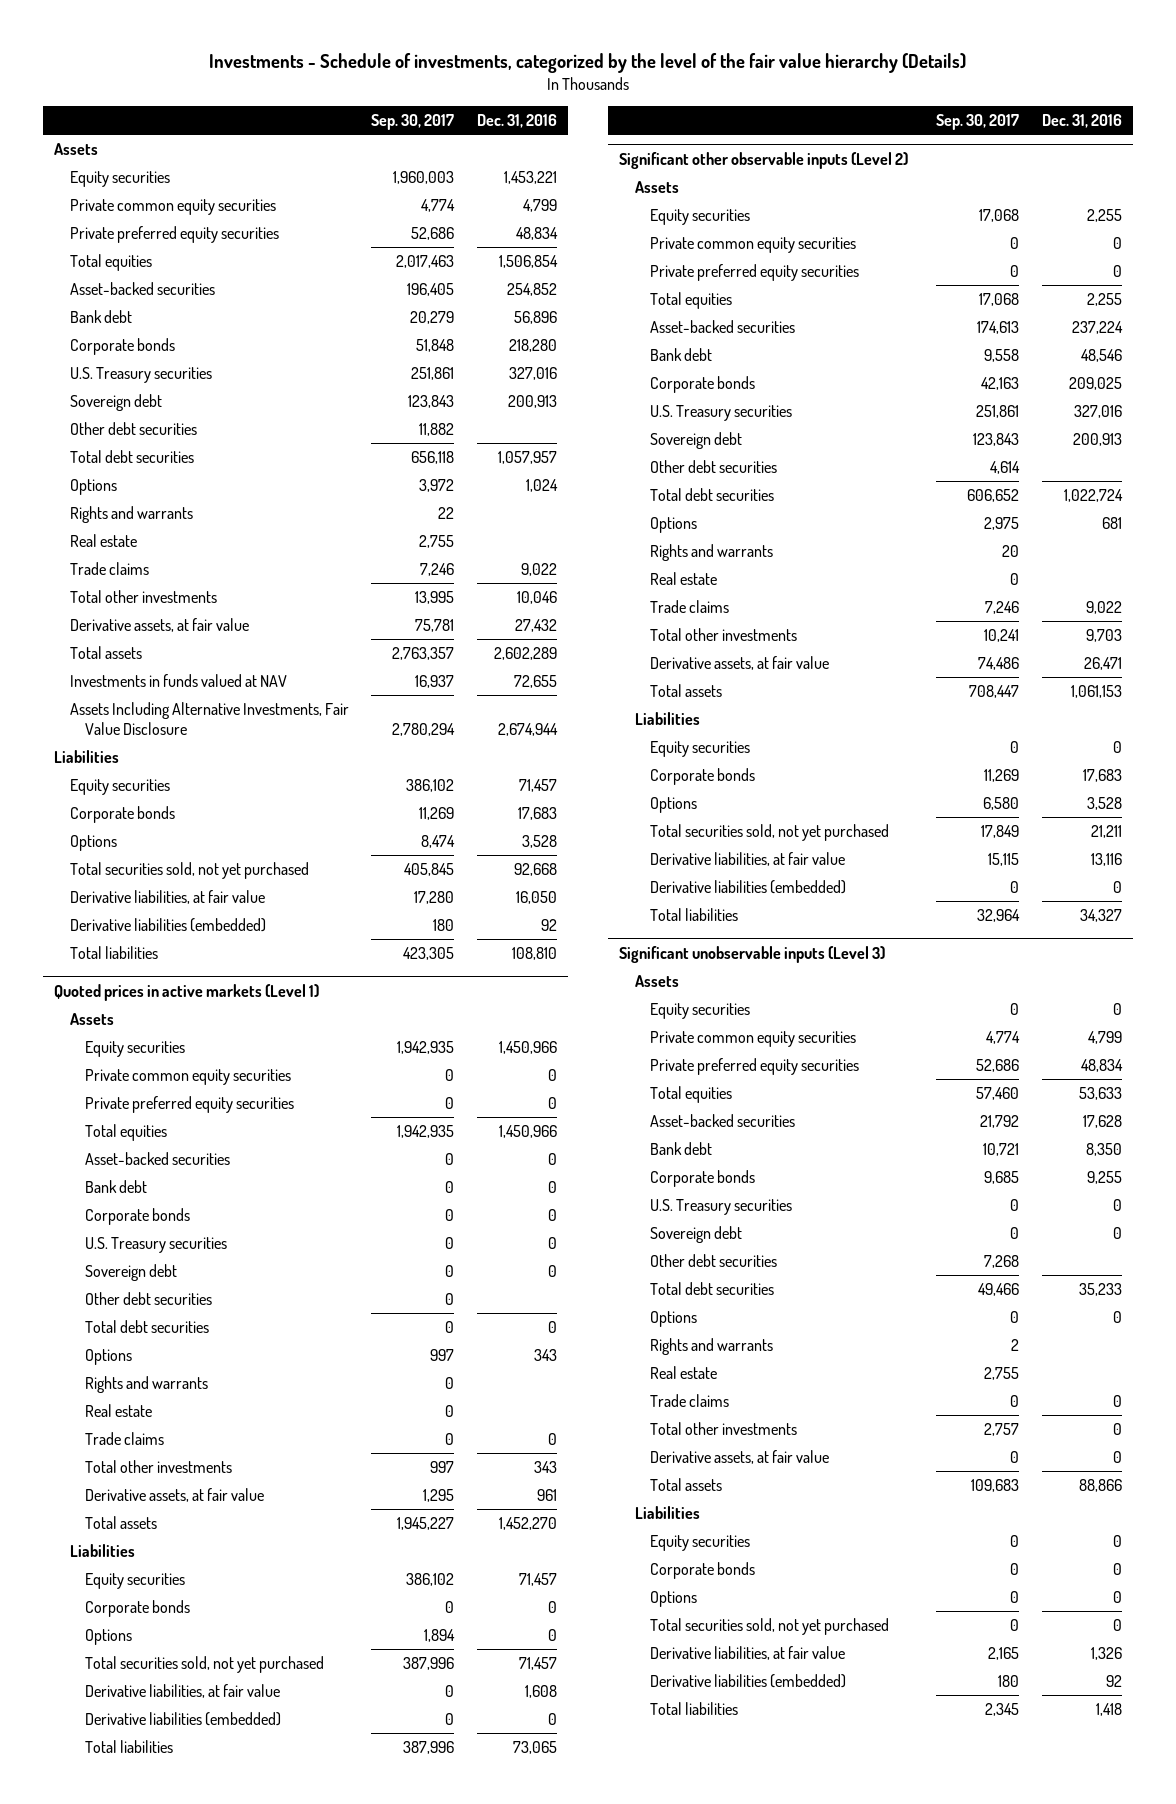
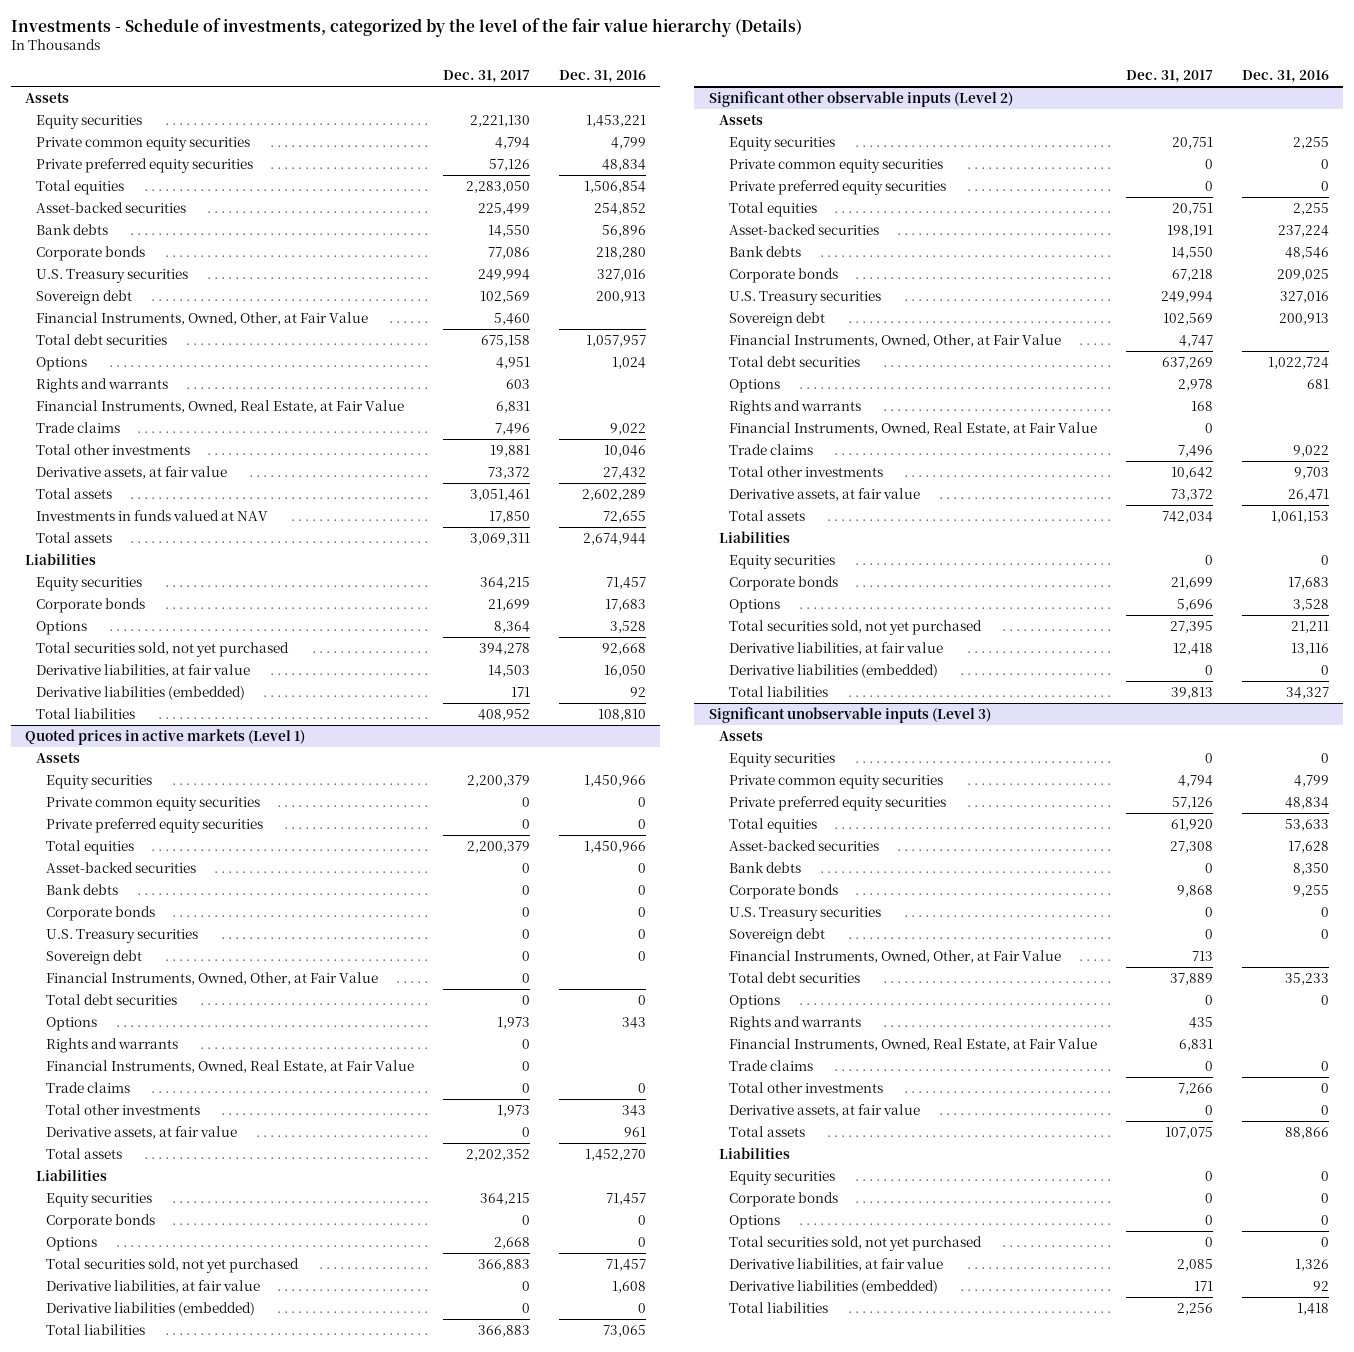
- | Sep. 30, 2017 | Dec. 31, 2016
+ | Dec. 31, 2017 | Dec. 31, 2016
- Bank debt | 20,279 | 56,896
+ Bank debts | 14,550 | 56,896
- Other debt securities | 11,882 |
+ Financial Instruments, Owned, Other, at Fair Value | 5,460 |
- Real estate | 2,755 |
+ Financial Instruments, Owned, Real Estate, at Fair Value | 6,831 |
- Assets Including Alternative Investments, Fair Value Disclosure | 2,780,294 | 2,674,944
+ Total assets | 3,069,311 | 2,674,944
@ Quoted prices in active markets (Level 1)
- Bank debt | 0 | 0
+ Bank debts | 0 | 0
- Other debt securities | 0 |
+ Financial Instruments, Owned, Other, at Fair Value | 0 |
- Real estate | 0 |
+ Financial Instruments, Owned, Real Estate, at Fair Value | 0 |
@ Significant other observable inputs (Level 2)
- Bank debt | 9,558 | 48,546
+ Bank debts | 14,550 | 48,546
- Other debt securities | 4,614 |
+ Financial Instruments, Owned, Other, at Fair Value | 4,747 |
- Real estate | 0 |
+ Financial Instruments, Owned, Real Estate, at Fair Value | 0 |
@ Significant unobservable inputs (Level 3)
- Bank debt | 10,721 | 8,350
+ Bank debts | 0 | 8,350
- Other debt securities | 7,268 |
+ Financial Instruments, Owned, Other, at Fair Value | 713 |
- Real estate | 2,755 |
+ Financial Instruments, Owned, Real Estate, at Fair Value | 6,831 |

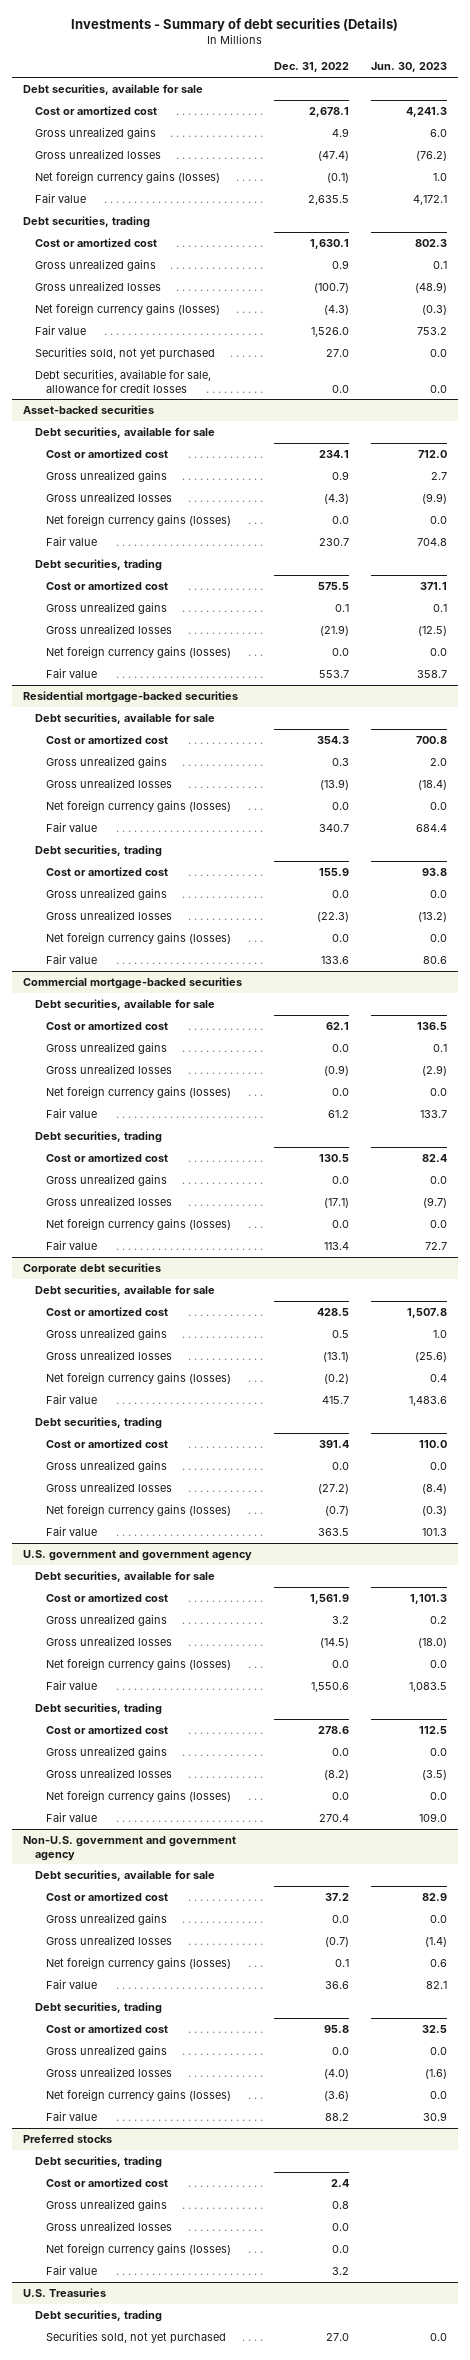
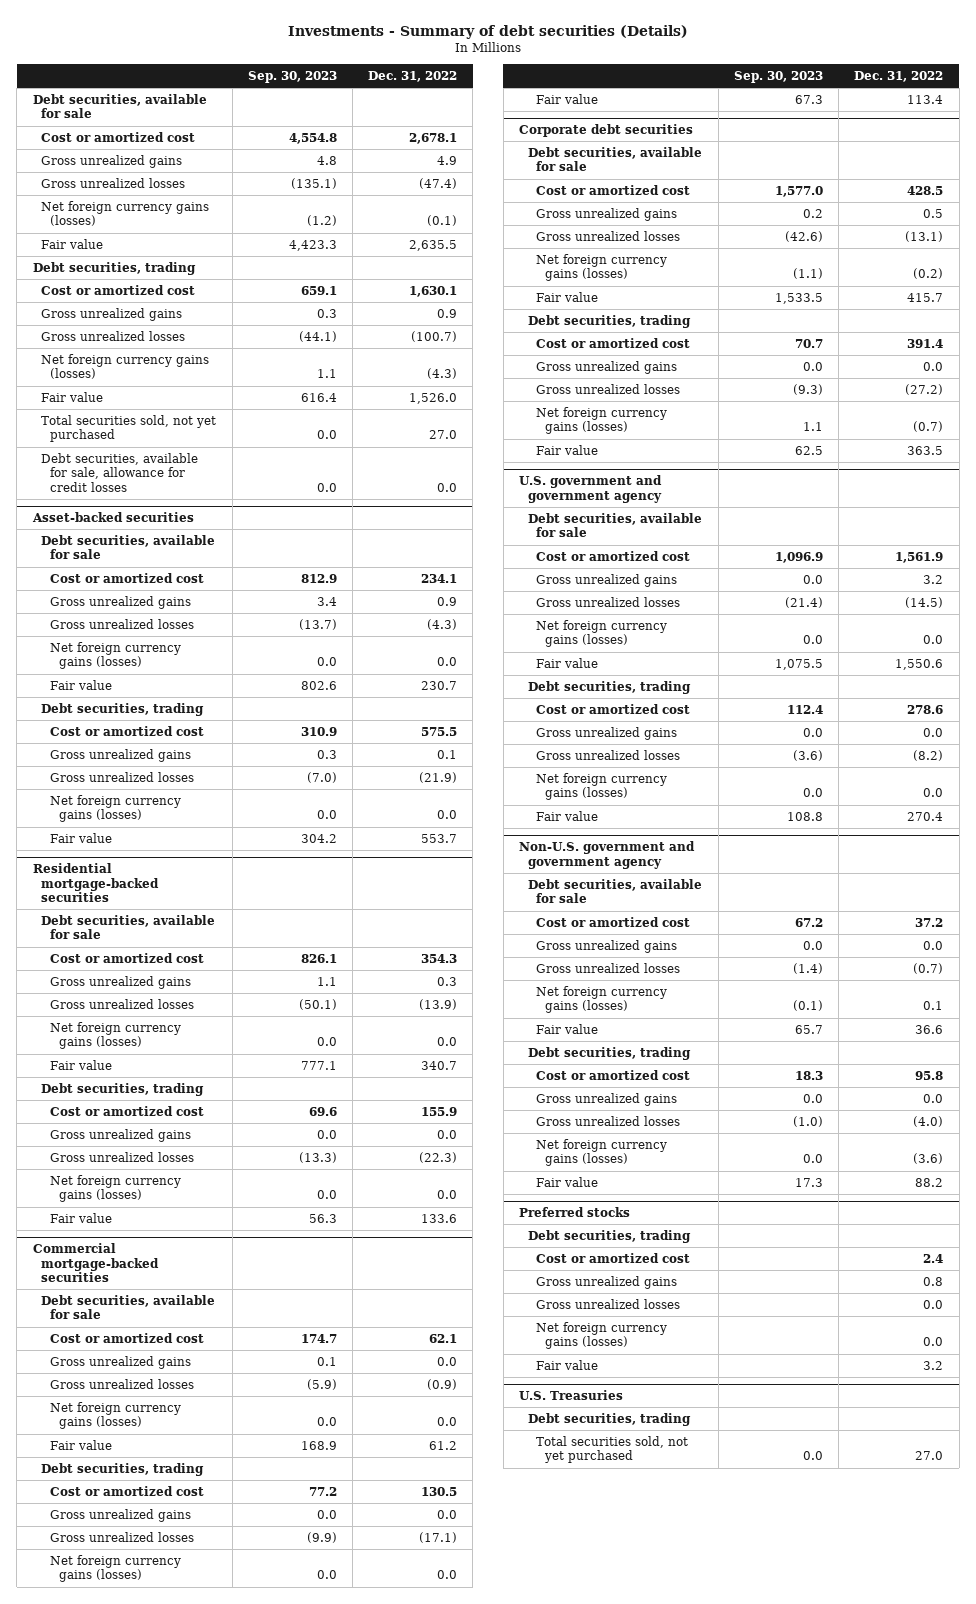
- | Dec. 31, 2022 | Jun. 30, 2023
+ | Sep. 30, 2023 | Dec. 31, 2022
- Securities sold, not yet purchased | 27.0 | 0.0
+ Total securities sold, not yet purchased | 0.0 | 27.0
@ U.S. Treasuries
- Securities sold, not yet purchased | 27.0 | 0.0
+ Total securities sold, not yet purchased | 0.0 | 27.0

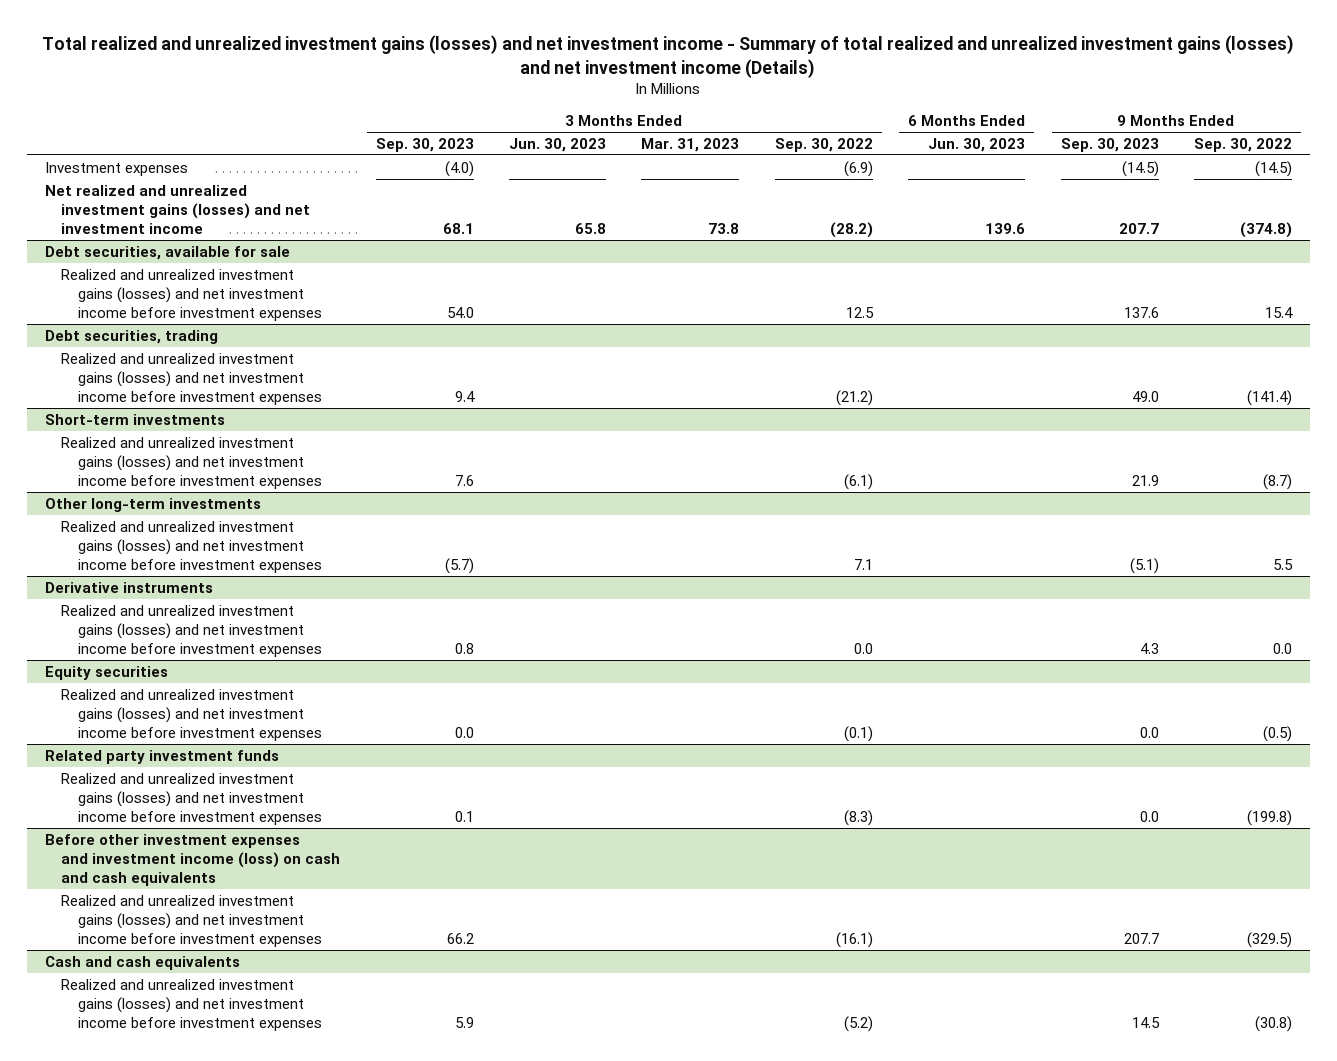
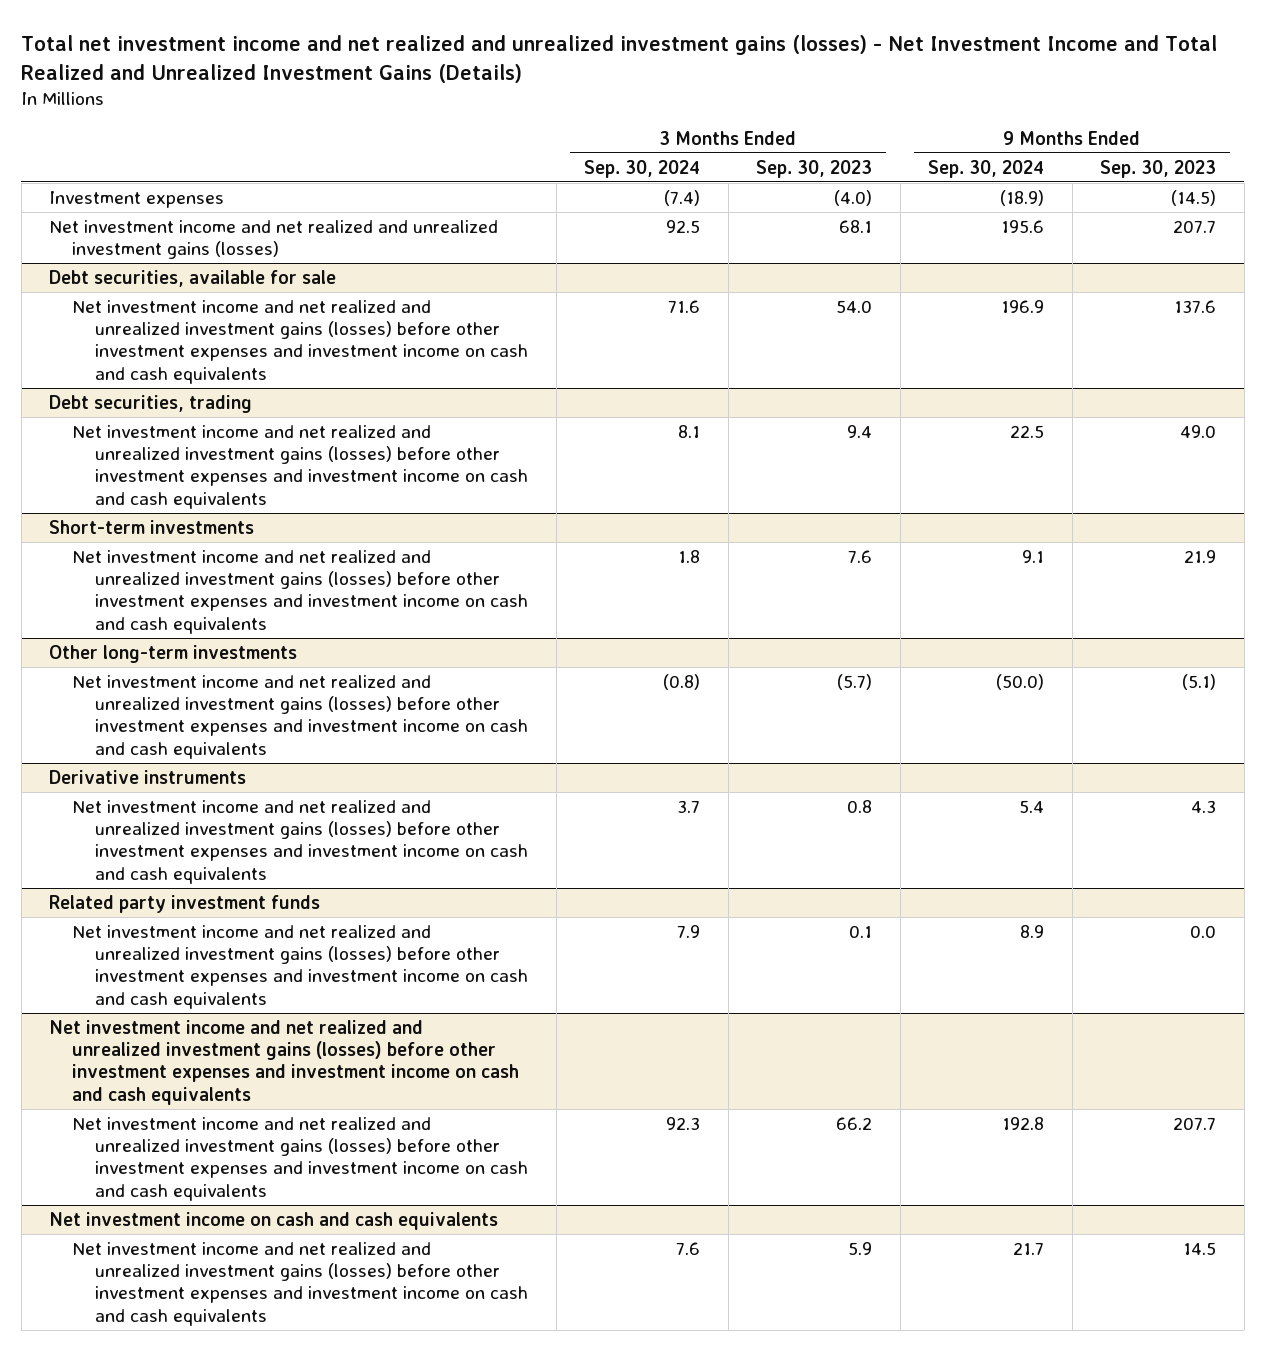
- Total realized and unrealized investment gains (losses) and net investment income - Summary of total realized and unrealized investment gains (losses) and net investment income (Details)
+ Total net investment income and net realized and unrealized investment gains (losses) - Net Investment Income and Total Realized and Unrealized Investment Gains (Details)
- | 3 Months Ended Sep. 30, 2023 | 3 Months Ended Jun. 30, 2023 | 3 Months Ended Mar. 31, 2023 | 3 Months Ended Sep. 30, 2022 | 6 Months Ended Jun. 30, 2023 | 9 Months Ended Sep. 30, 2023 | 9 Months Ended Sep. 30, 2022
+ | 3 Months Ended Sep. 30, 2024 | 3 Months Ended Sep. 30, 2023 | 9 Months Ended Sep. 30, 2024 | 9 Months Ended Sep. 30, 2023
- Net realized and unrealized investment gains (losses) and net investment income | 68.1 | 65.8 | 73.8 | (28.2) | 139.6 | 207.7 | (374.8)
+ Net investment income and net realized and unrealized investment gains (losses) | 92.5 | 68.1 | 195.6 | 207.7
@ Debt securities, available for sale
- Realized and unrealized investment gains (losses) and net investment income before investment expenses | 54.0 | | | 12.5 | | 137.6 | 15.4
+ Net investment income and net realized and unrealized investment gains (losses) before other investment expenses and investment income on cash and cash equivalents | 71.6 | 54.0 | 196.9 | 137.6
@ Debt securities, trading
- Realized and unrealized investment gains (losses) and net investment income before investment expenses | 9.4 | | | (21.2) | | 49.0 | (141.4)
+ Net investment income and net realized and unrealized investment gains (losses) before other investment expenses and investment income on cash and cash equivalents | 8.1 | 9.4 | 22.5 | 49.0
@ Short-term investments
- Realized and unrealized investment gains (losses) and net investment income before investment expenses | 7.6 | | | (6.1) | | 21.9 | (8.7)
+ Net investment income and net realized and unrealized investment gains (losses) before other investment expenses and investment income on cash and cash equivalents | 1.8 | 7.6 | 9.1 | 21.9
@ Other long-term investments
- Realized and unrealized investment gains (losses) and net investment income before investment expenses | (5.7) | | | 7.1 | | (5.1) | 5.5
+ Net investment income and net realized and unrealized investment gains (losses) before other investment expenses and investment income on cash and cash equivalents | (0.8) | (5.7) | (50.0) | (5.1)
@ Derivative instruments
- Realized and unrealized investment gains (losses) and net investment income before investment expenses | 0.8 | | | 0.0 | | 4.3 | 0.0
- Equity securities
- Realized and unrealized investment gains (losses) and net investment income before investment expenses | 0.0 | | | (0.1) | | 0.0 | (0.5)
@ Derivative instruments
+ Net investment income and net realized and unrealized investment gains (losses) before other investment expenses and investment income on cash and cash equivalents | 3.7 | 0.8 | 5.4 | 4.3
@ Related party investment funds
- Realized and unrealized investment gains (losses) and net investment income before investment expenses | 0.1 | | | (8.3) | | 0.0 | (199.8)
- Before other investment expenses and investment income (loss) on cash and cash equivalents
- Realized and unrealized investment gains (losses) and net investment income before investment expenses | 66.2 | | | (16.1) | | 207.7 | (329.5)
- Cash and cash equivalents
- Realized and unrealized investment gains (losses) and net investment income before investment expenses | 5.9 | | | (5.2) | | 14.5 | (30.8)
@ Related party investment funds
+ Net investment income and net realized and unrealized investment gains (losses) before other investment expenses and investment income on cash and cash equivalents | 7.9 | 0.1 | 8.9 | 0.0
+ Net investment income and net realized and unrealized investment gains (losses) before other investment expenses and investment income on cash and cash equivalents
+ Net investment income and net realized and unrealized investment gains (losses) before other investment expenses and investment income on cash and cash equivalents | 92.3 | 66.2 | 192.8 | 207.7
+ Net investment income on cash and cash equivalents
+ Net investment income and net realized and unrealized investment gains (losses) before other investment expenses and investment income on cash and cash equivalents | 7.6 | 5.9 | 21.7 | 14.5

